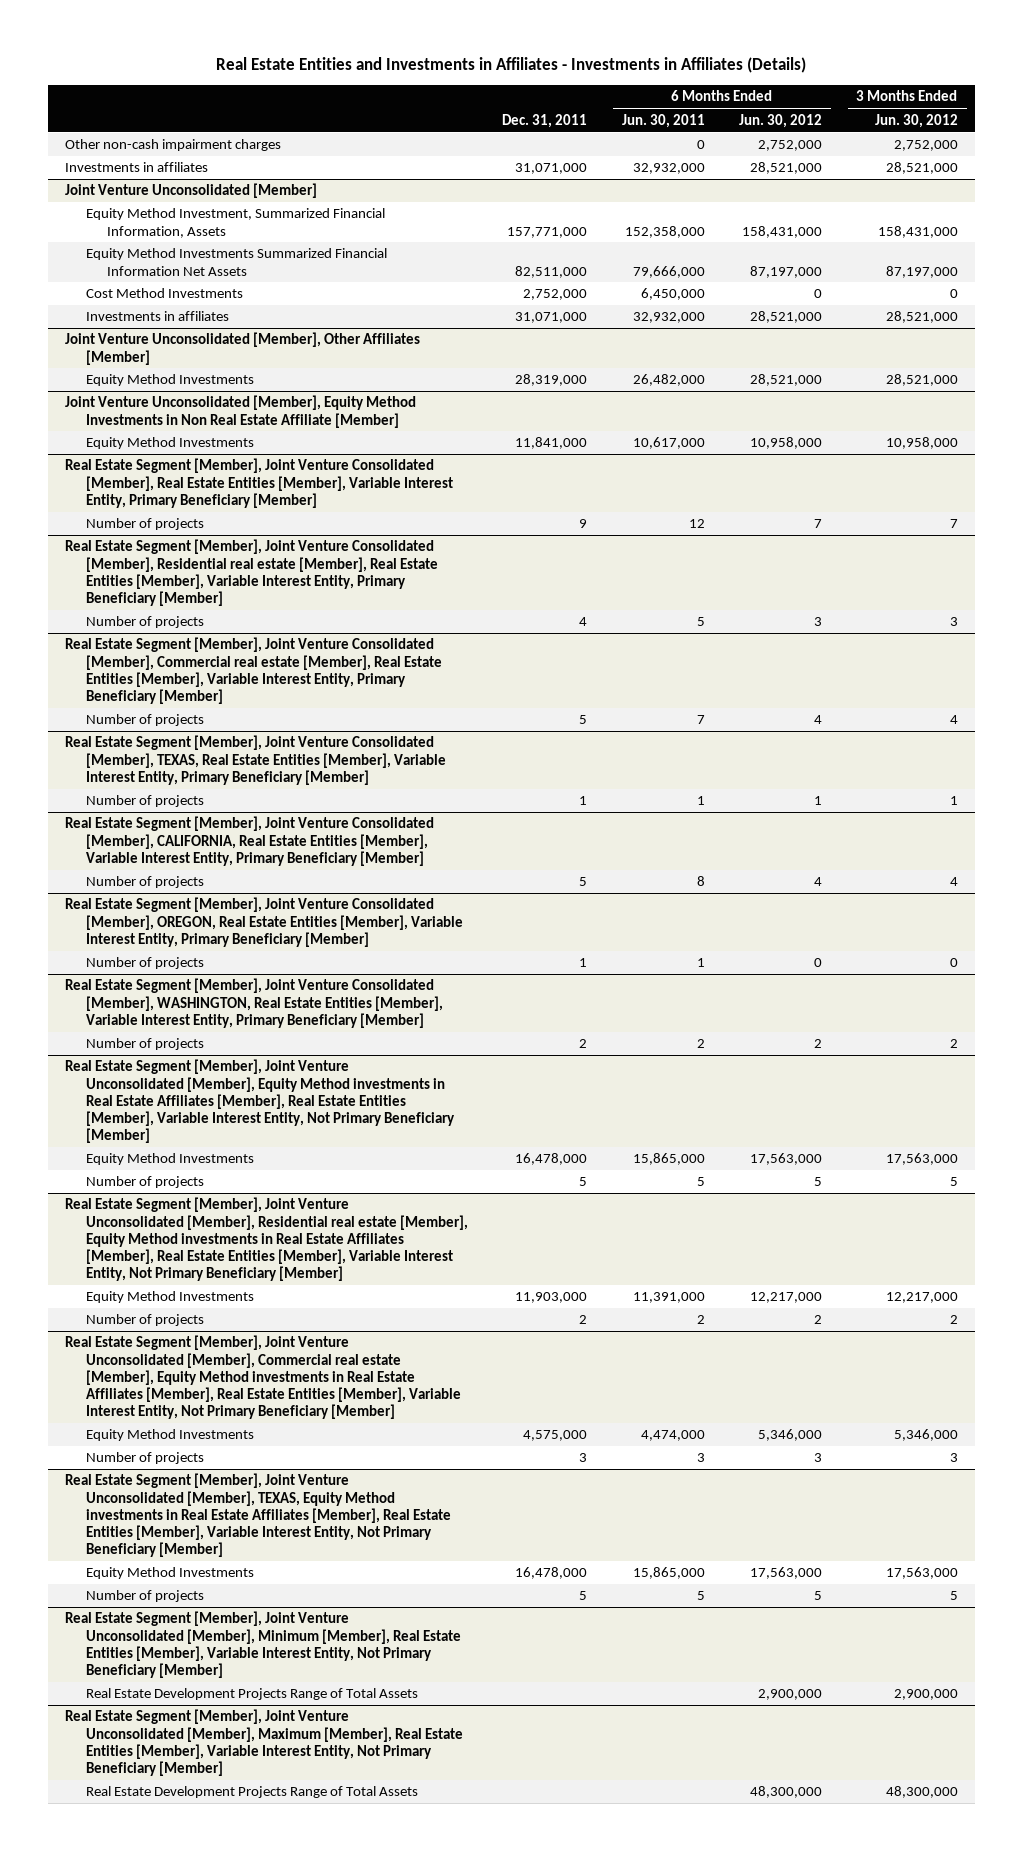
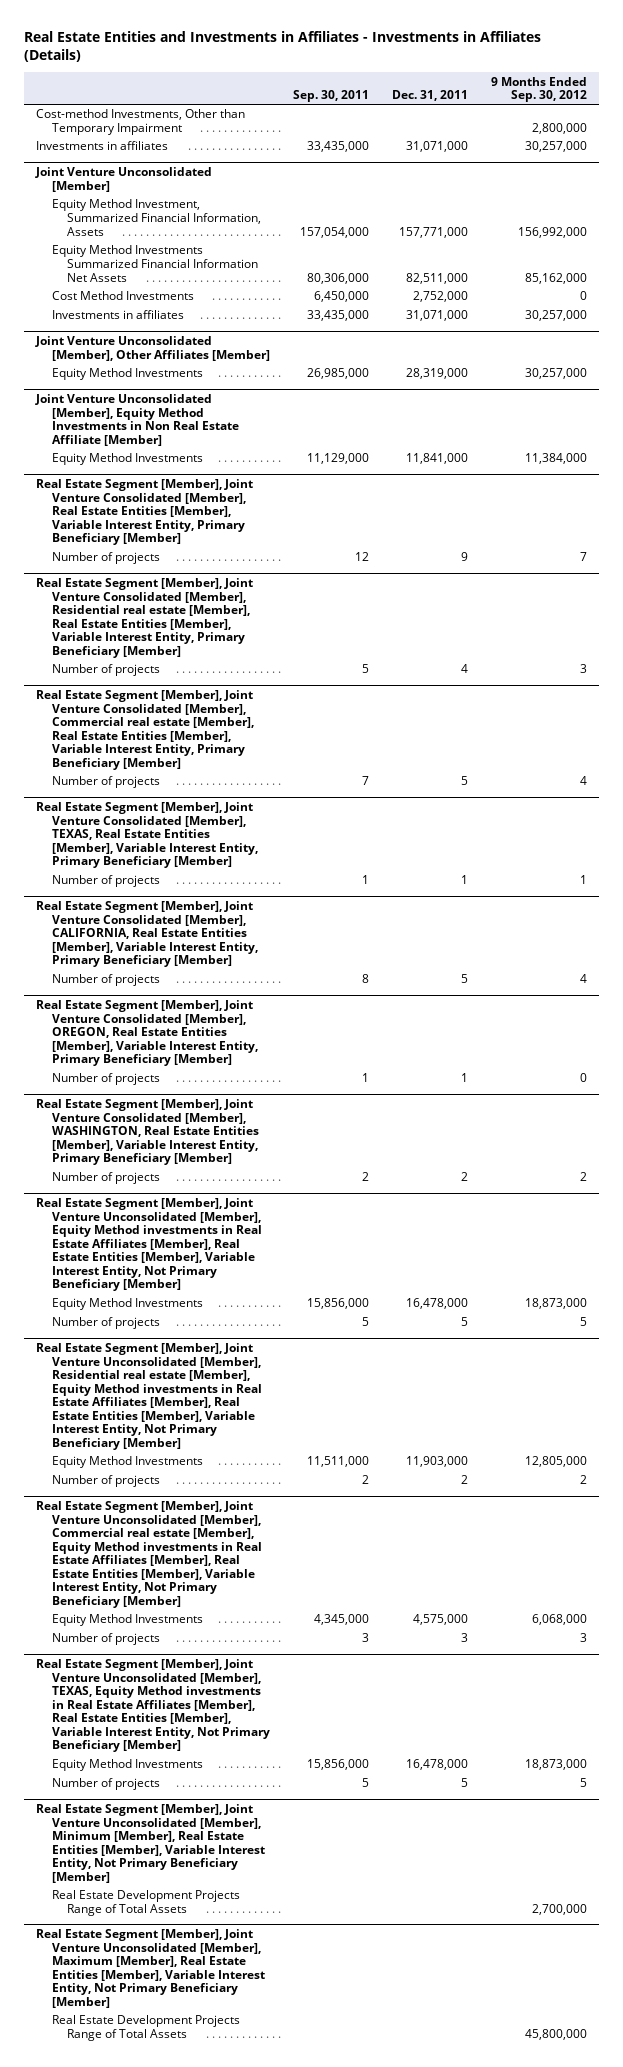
- | Dec. 31, 2011 | 6 Months Ended Jun. 30, 2011 | 6 Months Ended Jun. 30, 2012 | 3 Months Ended Jun. 30, 2012
+ | Sep. 30, 2011 | Dec. 31, 2011 | 9 Months Ended Sep. 30, 2012
- Other non-cash impairment charges | | 0 | 2,752,000 | 2,752,000
+ Cost-method Investments, Other than Temporary Impairment | | | 2,800,000

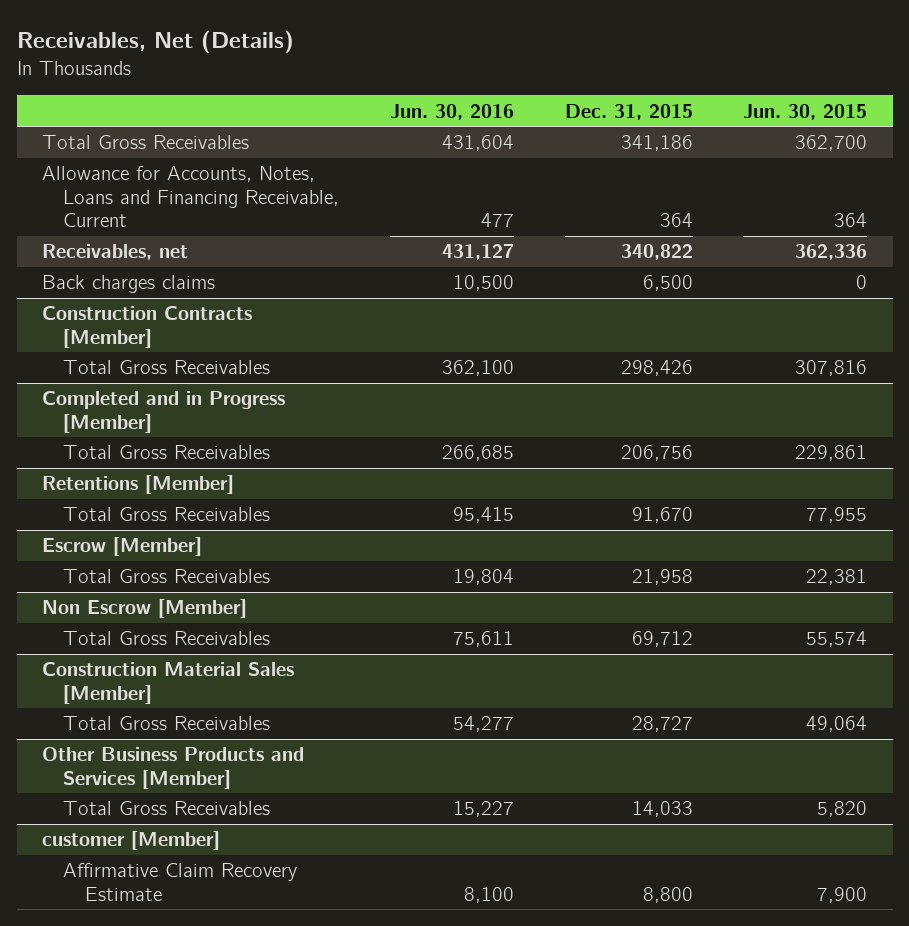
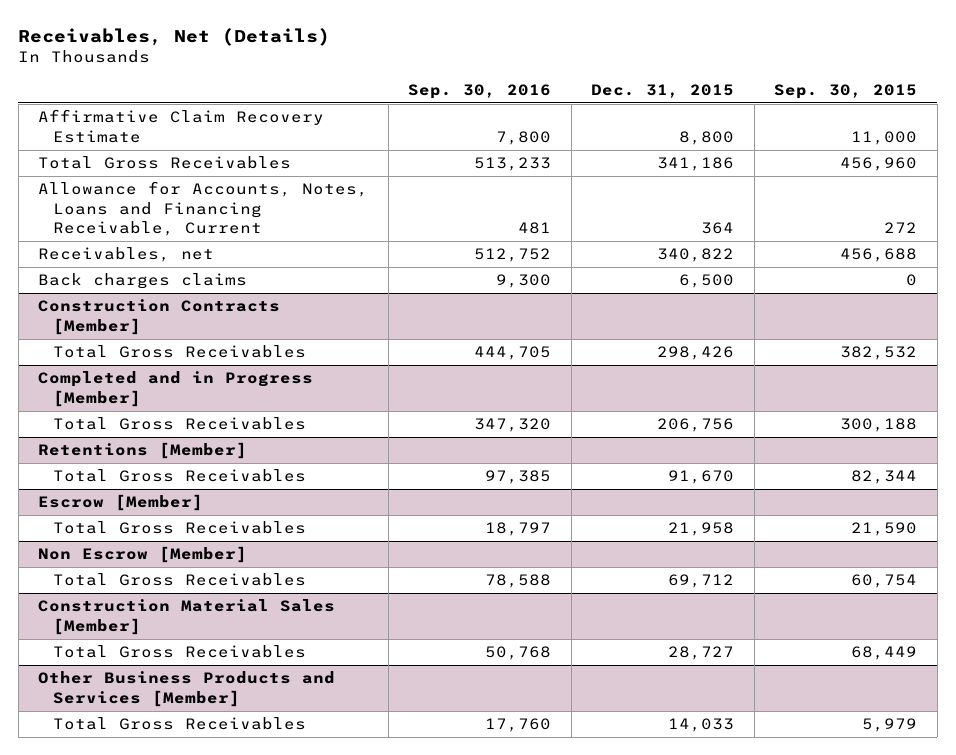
- | Jun. 30, 2016 | Dec. 31, 2015 | Jun. 30, 2015
+ | Sep. 30, 2016 | Dec. 31, 2015 | Sep. 30, 2015
+ Affirmative Claim Recovery Estimate | 7,800 | 8,800 | 11,000
- customer [Member]
- Affirmative Claim Recovery Estimate | 8,100 | 8,800 | 7,900

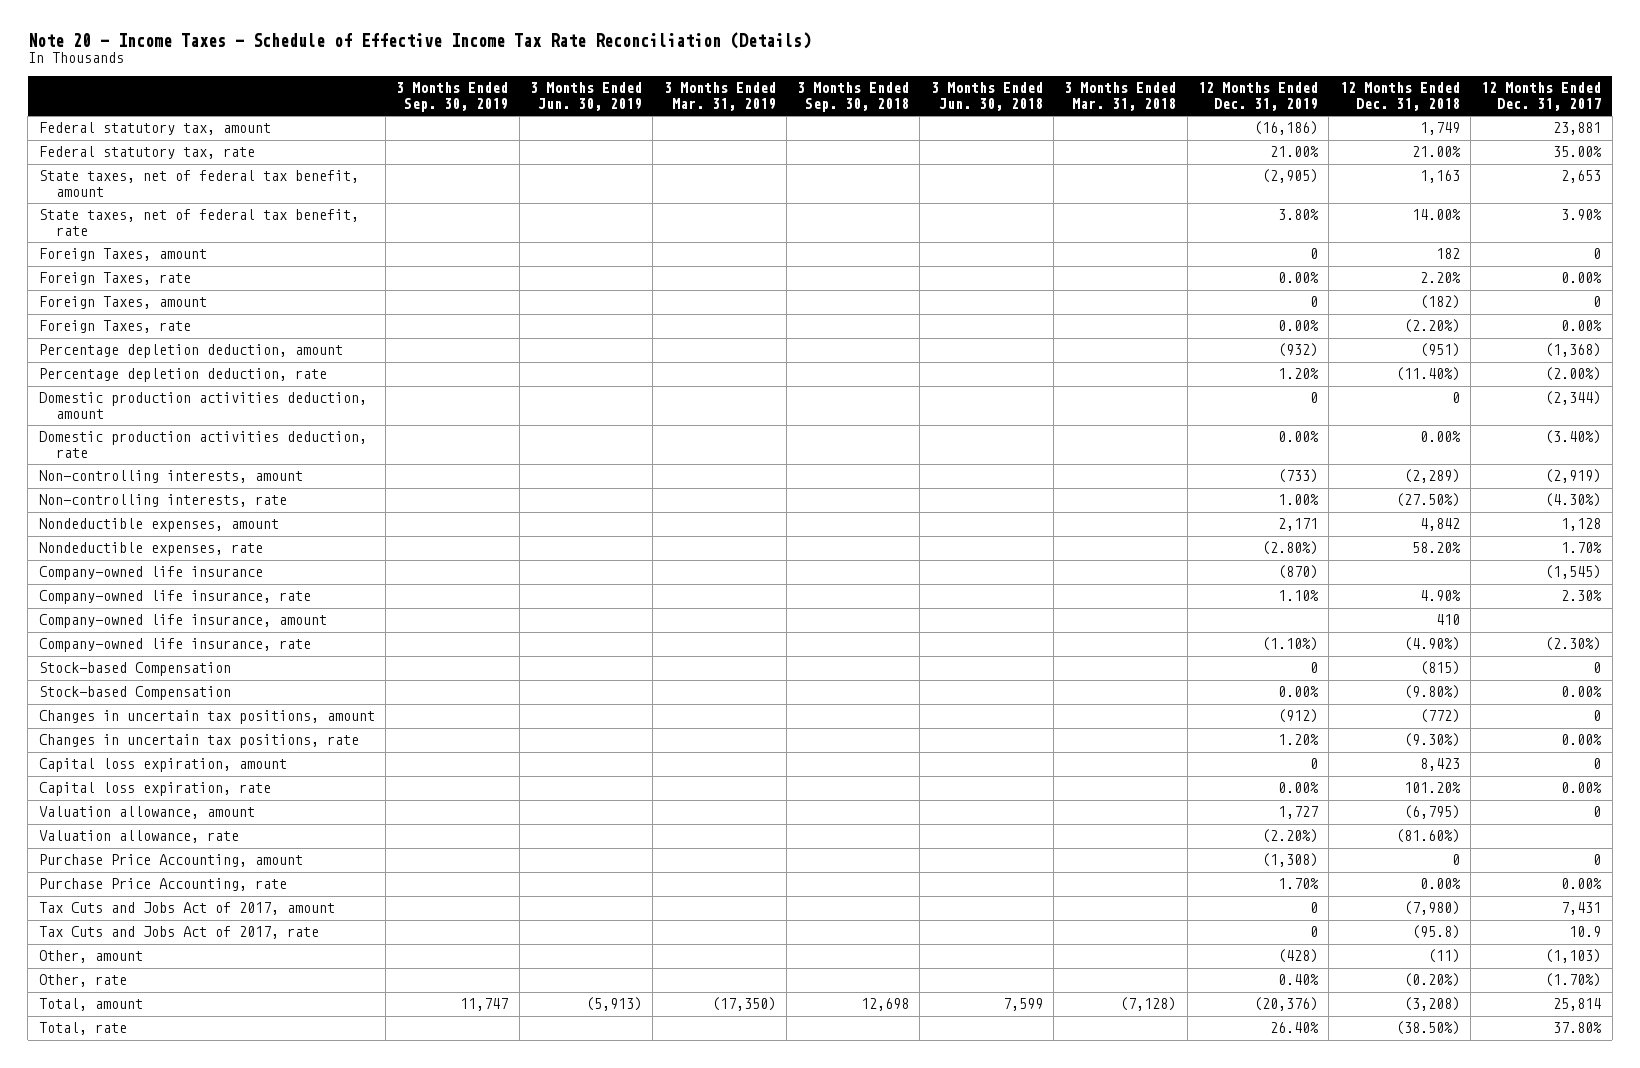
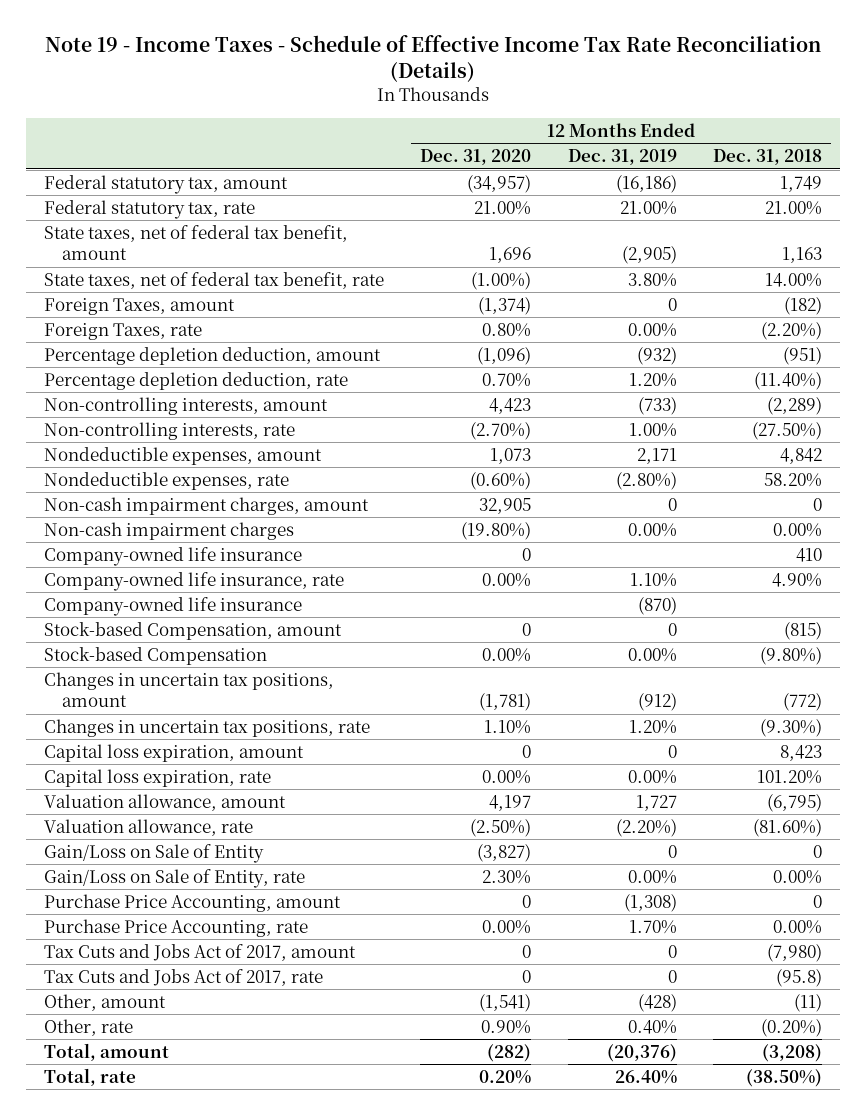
- Note 20 - Income Taxes - Schedule of Effective Income Tax Rate Reconciliation (Details)
+ Note 19 - Income Taxes - Schedule of Effective Income Tax Rate Reconciliation (Details)
- | 3 Months Ended Sep. 30, 2019 | 3 Months Ended Jun. 30, 2019 | 3 Months Ended Mar. 31, 2019 | 3 Months Ended Sep. 30, 2018 | 3 Months Ended Jun. 30, 2018 | 3 Months Ended Mar. 31, 2018 | 12 Months Ended Dec. 31, 2019 | 12 Months Ended Dec. 31, 2018 | 12 Months Ended Dec. 31, 2017
+ | 12 Months Ended Dec. 31, 2020 | 12 Months Ended Dec. 31, 2019 | 12 Months Ended Dec. 31, 2018
- Foreign Taxes, amount | | | | | | | 0 | 182 | 0
- Foreign Taxes, rate | | | | | | | 0.00% | 2.20% | 0.00%
- Domestic production activities deduction, amount | | | | | | | 0 | 0 | (2,344)
- Domestic production activities deduction, rate | | | | | | | 0.00% | 0.00% | (3.40%)
+ Non-cash impairment charges, amount | 32,905 | 0 | 0
+ Non-cash impairment charges | (19.80%) | 0.00% | 0.00%
+ Company-owned life insurance | 0 | | 410
- Company-owned life insurance, amount | | | | | | | | 410 |
- Company-owned life insurance, rate | | | | | | | (1.10%) | (4.90%) | (2.30%)
- Stock-based Compensation | | | | | | | 0 | (815) | 0
moved down: Company-owned life insurance | | (870) |
+ Stock-based Compensation, amount | 0 | 0 | (815)
+ Gain/Loss on Sale of Entity | (3,827) | 0 | 0
+ Gain/Loss on Sale of Entity, rate | 2.30% | 0.00% | 0.00%

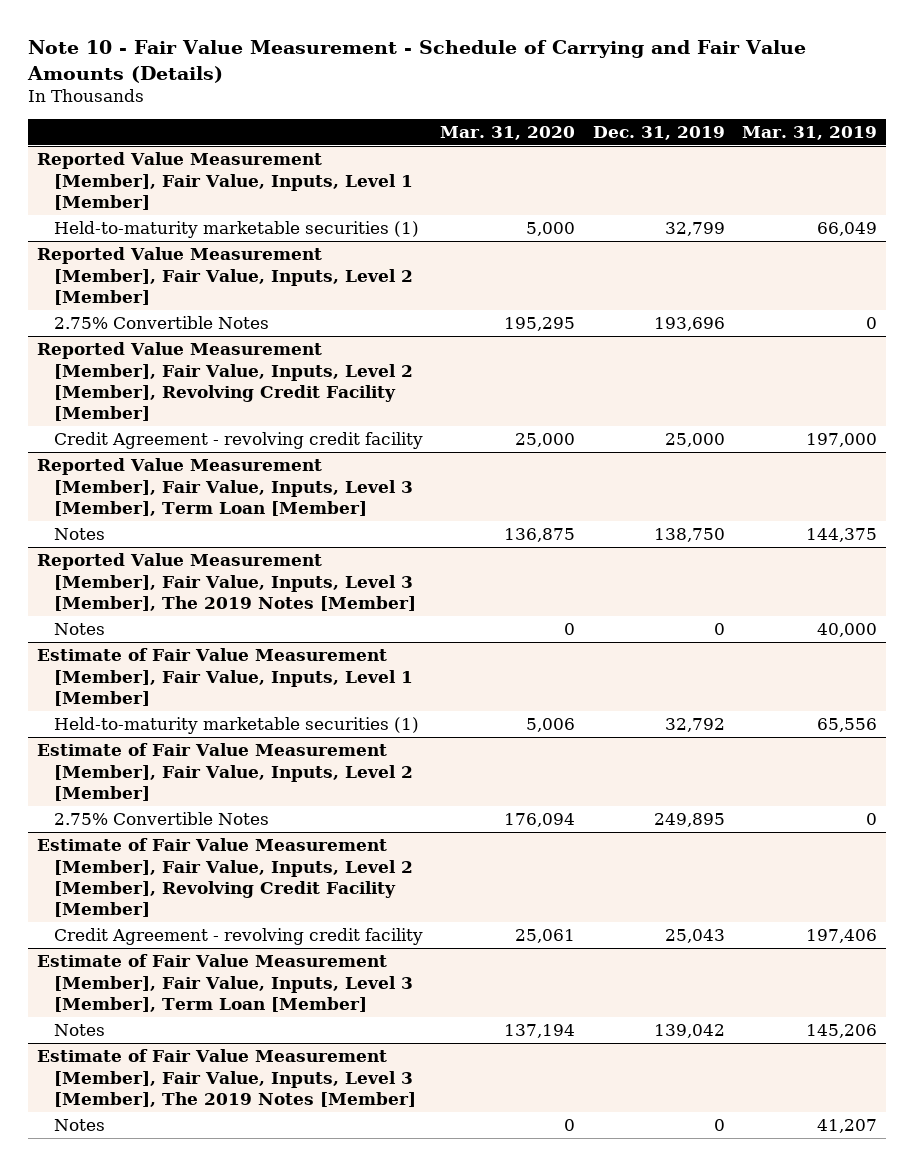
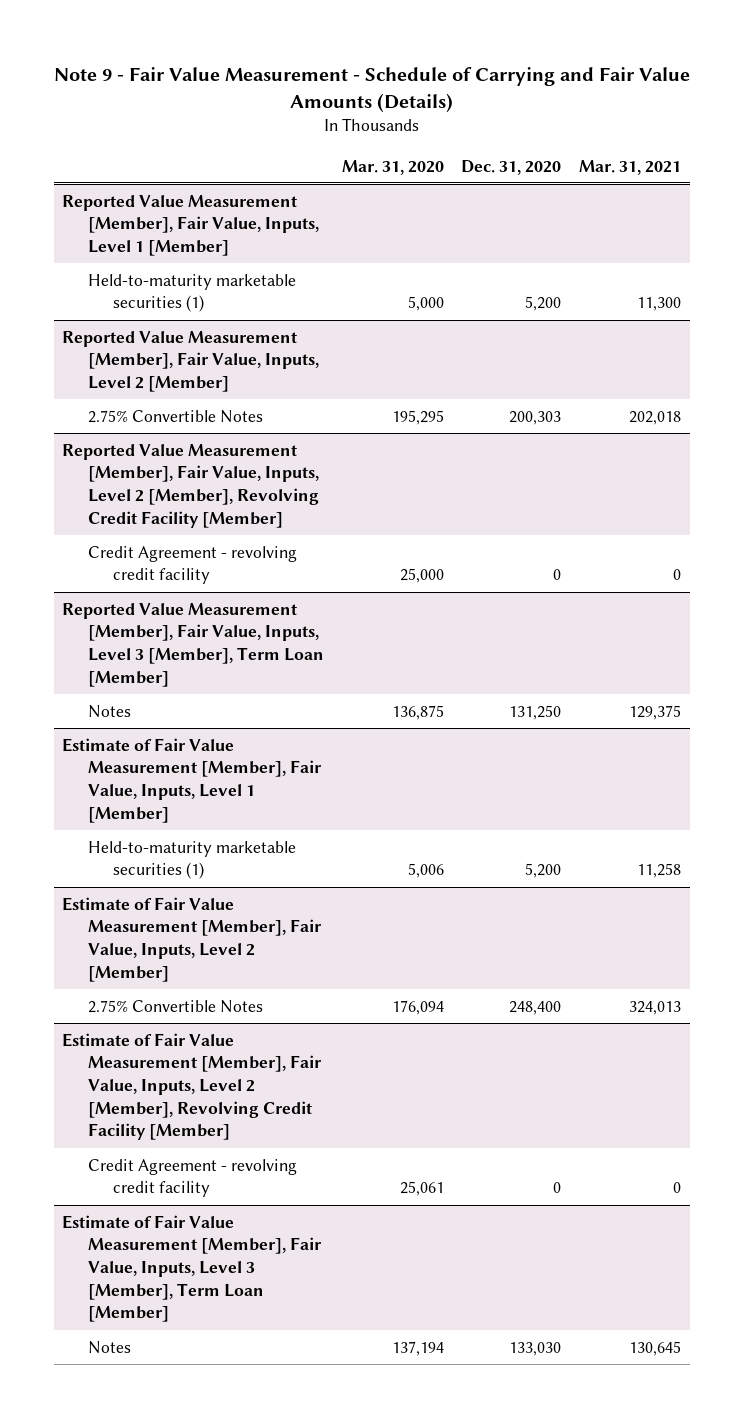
- Note 10 - Fair Value Measurement - Schedule of Carrying and Fair Value Amounts (Details)
+ Note 9 - Fair Value Measurement - Schedule of Carrying and Fair Value Amounts (Details)
- | Mar. 31, 2020 | Dec. 31, 2019 | Mar. 31, 2019
+ | Mar. 31, 2020 | Dec. 31, 2020 | Mar. 31, 2021
- Reported Value Measurement [Member], Fair Value, Inputs, Level 3 [Member], The 2019 Notes [Member]
- Notes | 0 | 0 | 40,000
- Estimate of Fair Value Measurement [Member], Fair Value, Inputs, Level 3 [Member], The 2019 Notes [Member]
- Notes | 0 | 0 | 41,207

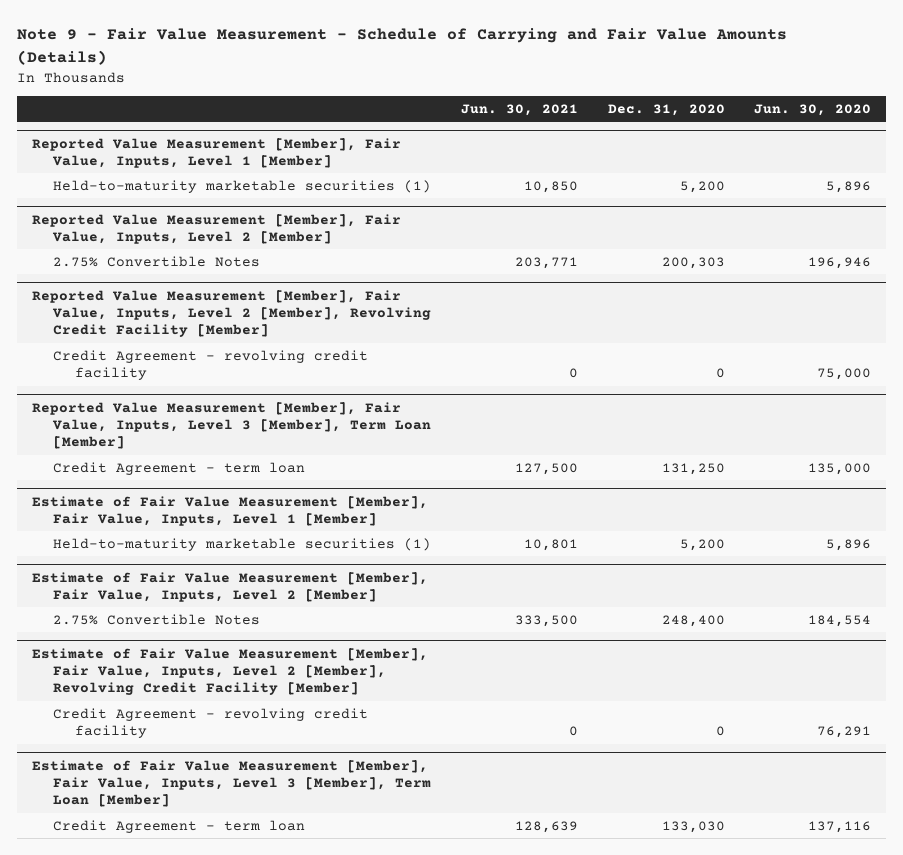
- | Mar. 31, 2020 | Dec. 31, 2020 | Mar. 31, 2021
+ | Jun. 30, 2021 | Dec. 31, 2020 | Jun. 30, 2020
@ Reported Value Measurement [Member], Fair Value, Inputs, Level 3 [Member], Term Loan [Member]
- Notes | 136,875 | 131,250 | 129,375
+ Credit Agreement - term loan | 127,500 | 131,250 | 135,000
@ Estimate of Fair Value Measurement [Member], Fair Value, Inputs, Level 3 [Member], Term Loan [Member]
- Notes | 137,194 | 133,030 | 130,645
+ Credit Agreement - term loan | 128,639 | 133,030 | 137,116

